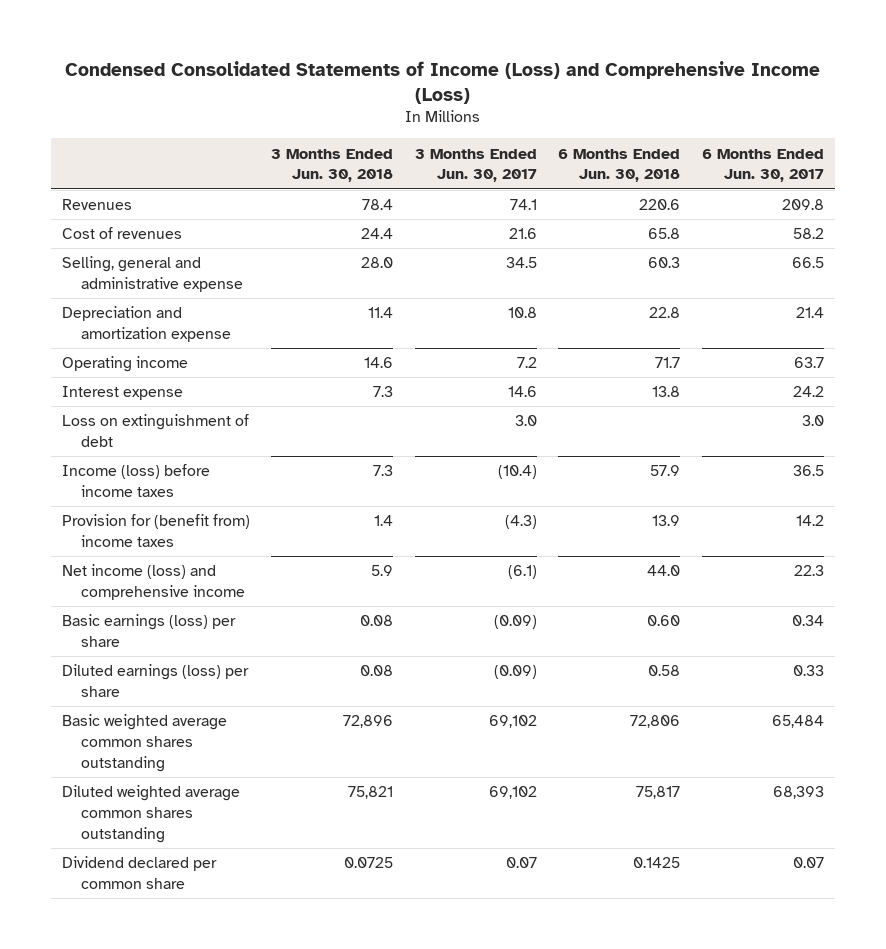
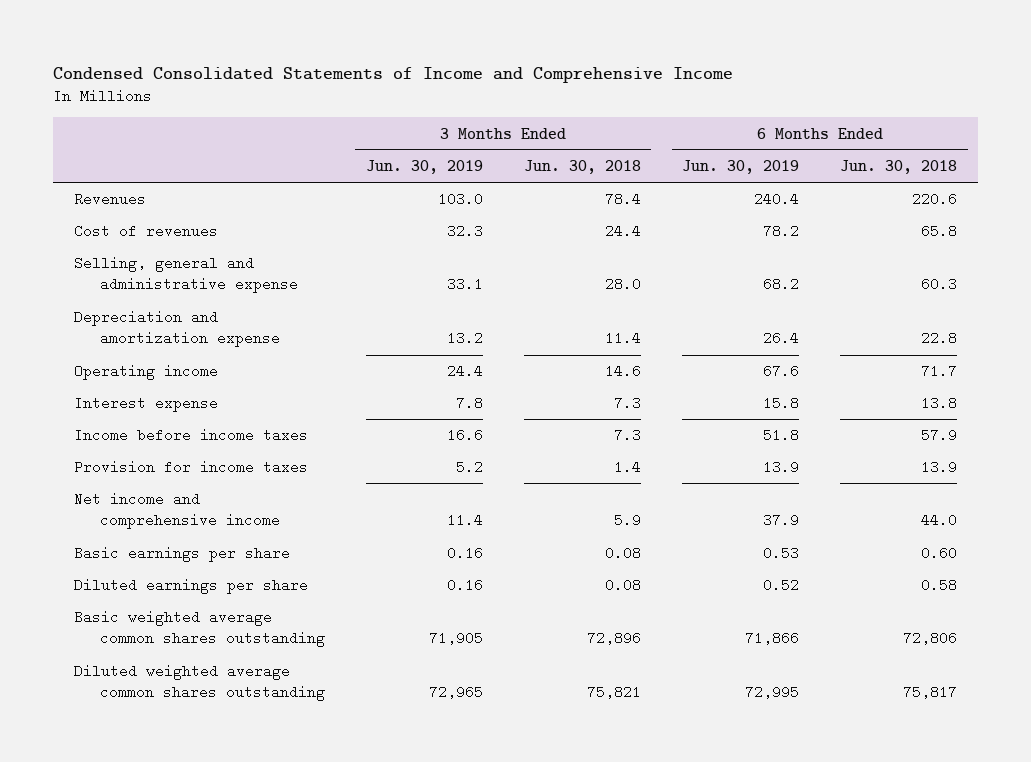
- Condensed Consolidated Statements of Income (Loss) and Comprehensive Income (Loss)
+ Condensed Consolidated Statements of Income and Comprehensive Income
- | 3 Months Ended Jun. 30, 2018 | 3 Months Ended Jun. 30, 2017 | 6 Months Ended Jun. 30, 2018 | 6 Months Ended Jun. 30, 2017
+ | 3 Months Ended Jun. 30, 2019 | 3 Months Ended Jun. 30, 2018 | 6 Months Ended Jun. 30, 2019 | 6 Months Ended Jun. 30, 2018
- Loss on extinguishment of debt | | 3.0 | | 3.0
- Income (loss) before income taxes | 7.3 | (10.4) | 57.9 | 36.5
- Provision for (benefit from) income taxes | 1.4 | (4.3) | 13.9 | 14.2
- Net income (loss) and comprehensive income | 5.9 | (6.1) | 44.0 | 22.3
- Basic earnings (loss) per share | 0.08 | (0.09) | 0.60 | 0.34
- Diluted earnings (loss) per share | 0.08 | (0.09) | 0.58 | 0.33
+ Income before income taxes | 16.6 | 7.3 | 51.8 | 57.9
+ Provision for income taxes | 5.2 | 1.4 | 13.9 | 13.9
+ Net income and comprehensive income | 11.4 | 5.9 | 37.9 | 44.0
+ Basic earnings per share | 0.16 | 0.08 | 0.53 | 0.60
+ Diluted earnings per share | 0.16 | 0.08 | 0.52 | 0.58
- Dividend declared per common share | 0.0725 | 0.07 | 0.1425 | 0.07

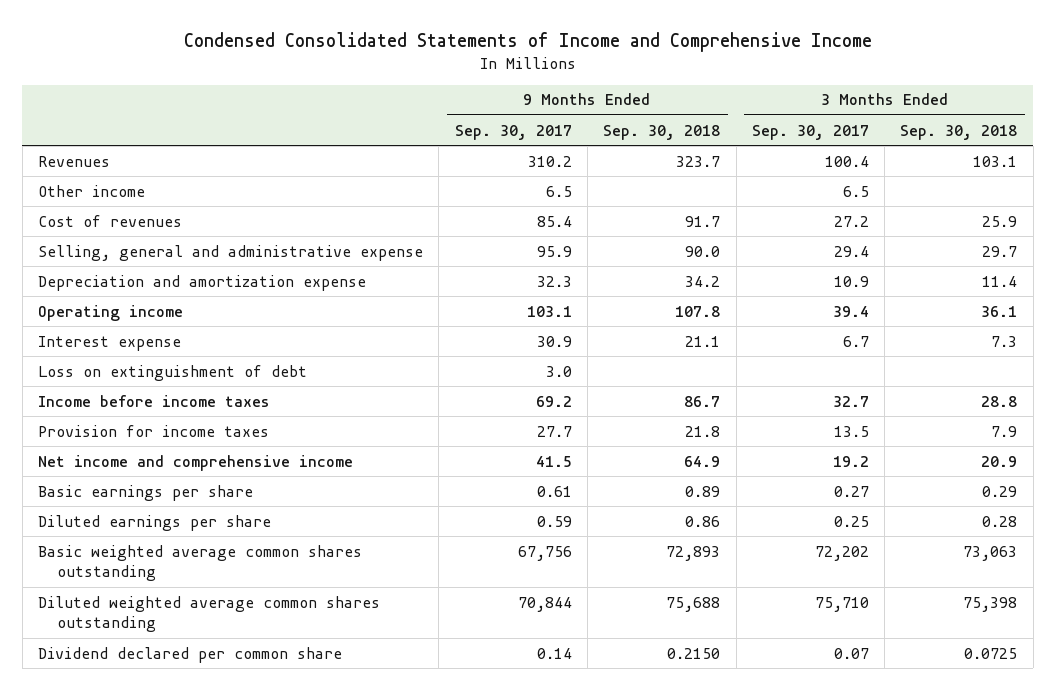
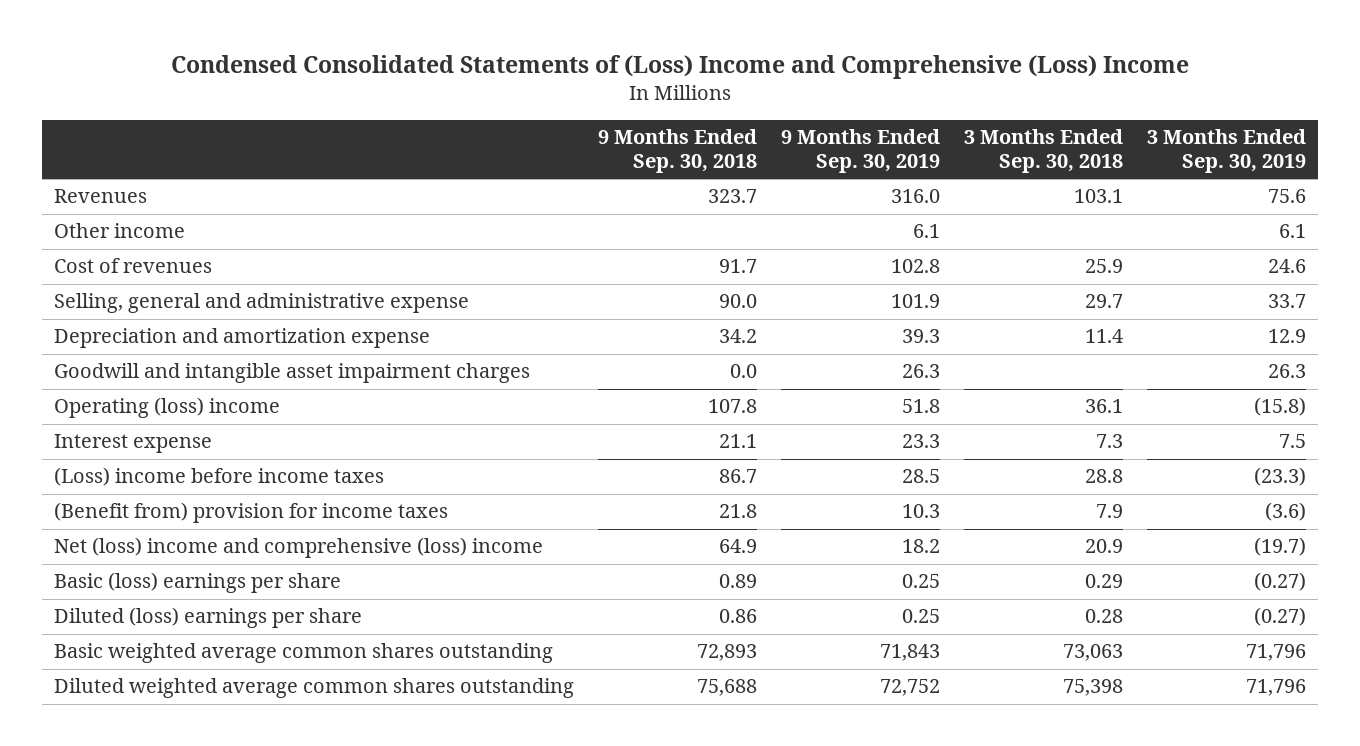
- Condensed Consolidated Statements of Income and Comprehensive Income
+ Condensed Consolidated Statements of (Loss) Income and Comprehensive (Loss) Income
- | 9 Months Ended Sep. 30, 2017 | 9 Months Ended Sep. 30, 2018 | 3 Months Ended Sep. 30, 2017 | 3 Months Ended Sep. 30, 2018
+ | 9 Months Ended Sep. 30, 2018 | 9 Months Ended Sep. 30, 2019 | 3 Months Ended Sep. 30, 2018 | 3 Months Ended Sep. 30, 2019
- Operating income | 103.1 | 107.8 | 39.4 | 36.1
+ Goodwill and intangible asset impairment charges | 0.0 | 26.3 | | 26.3
+ Operating (loss) income | 107.8 | 51.8 | 36.1 | (15.8)
- Loss on extinguishment of debt | 3.0 | | |
- Income before income taxes | 69.2 | 86.7 | 32.7 | 28.8
- Provision for income taxes | 27.7 | 21.8 | 13.5 | 7.9
- Net income and comprehensive income | 41.5 | 64.9 | 19.2 | 20.9
- Basic earnings per share | 0.61 | 0.89 | 0.27 | 0.29
- Diluted earnings per share | 0.59 | 0.86 | 0.25 | 0.28
+ (Loss) income before income taxes | 86.7 | 28.5 | 28.8 | (23.3)
+ (Benefit from) provision for income taxes | 21.8 | 10.3 | 7.9 | (3.6)
+ Net (loss) income and comprehensive (loss) income | 64.9 | 18.2 | 20.9 | (19.7)
+ Basic (loss) earnings per share | 0.89 | 0.25 | 0.29 | (0.27)
+ Diluted (loss) earnings per share | 0.86 | 0.25 | 0.28 | (0.27)
- Dividend declared per common share | 0.14 | 0.2150 | 0.07 | 0.0725

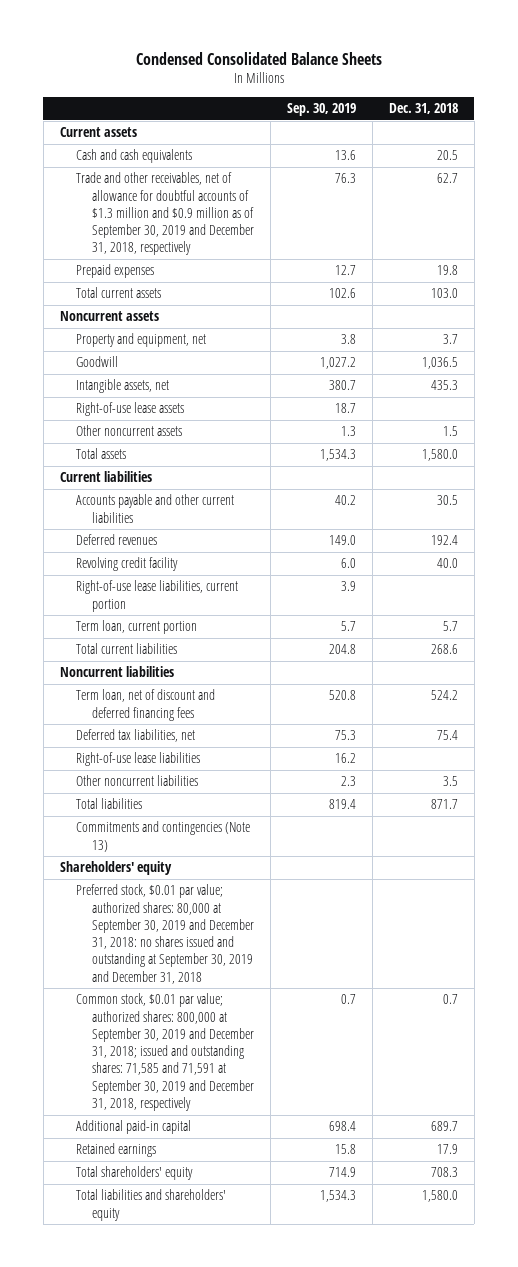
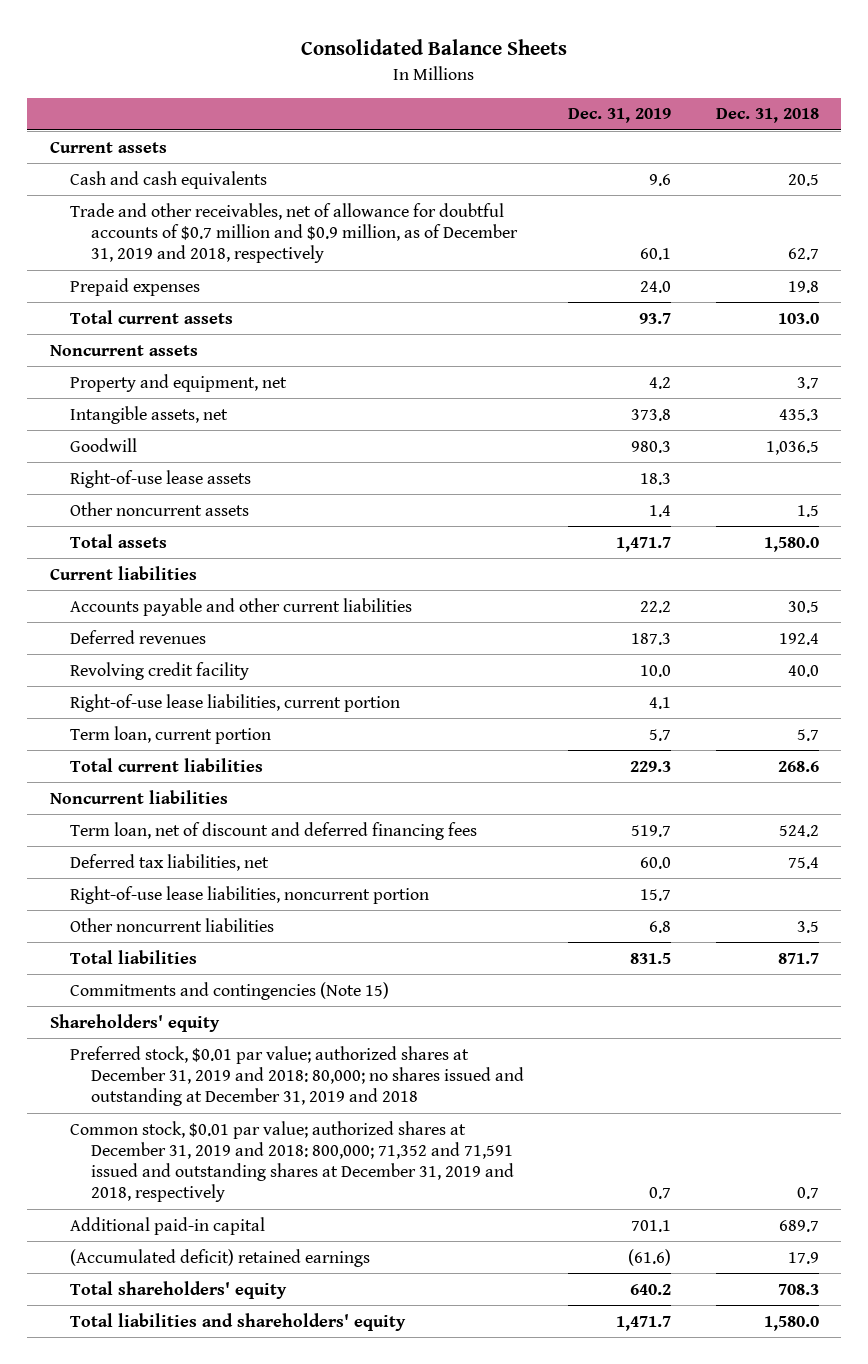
- Condensed Consolidated Balance Sheets
+ Consolidated Balance Sheets
- | Sep. 30, 2019 | Dec. 31, 2018
+ | Dec. 31, 2019 | Dec. 31, 2018
- Trade and other receivables, net of allowance for doubtful accounts of $1.3 million and $0.9 million as of September 30, 2019 and December 31, 2018, respectively | 76.3 | 62.7
+ Trade and other receivables, net of allowance for doubtful accounts of $0.7 million and $0.9 million, as of December 31, 2019 and 2018, respectively | 60.1 | 62.7
moved down: Goodwill | 980.3 | 1,036.5
- Right-of-use lease liabilities | 16.2 |
+ Right-of-use lease liabilities, noncurrent portion | 15.7 |
- Commitments and contingencies (Note 13)
+ Commitments and contingencies (Note 15)
- Preferred stock, $0.01 par value; authorized shares: 80,000 at September 30, 2019 and December 31, 2018: no shares issued and outstanding at September 30, 2019 and December 31, 2018
- Common stock, $0.01 par value; authorized shares: 800,000 at September 30, 2019 and December 31, 2018; issued and outstanding shares: 71,585 and 71,591 at September 30, 2019 and December 31, 2018, respectively | 0.7 | 0.7
+ Preferred stock, $0.01 par value; authorized shares at December 31, 2019 and 2018: 80,000; no shares issued and outstanding at December 31, 2019 and 2018
+ Common stock, $0.01 par value; authorized shares at December 31, 2019 and 2018: 800,000; 71,352 and 71,591 issued and outstanding shares at December 31, 2019 and 2018, respectively | 0.7 | 0.7
- Retained earnings | 15.8 | 17.9
+ (Accumulated deficit) retained earnings | (61.6) | 17.9

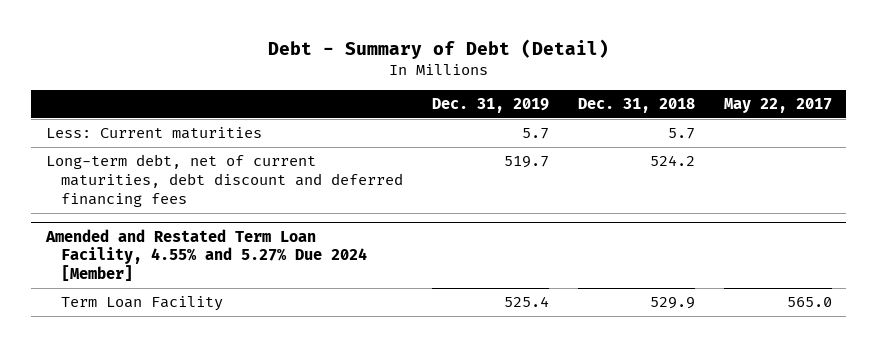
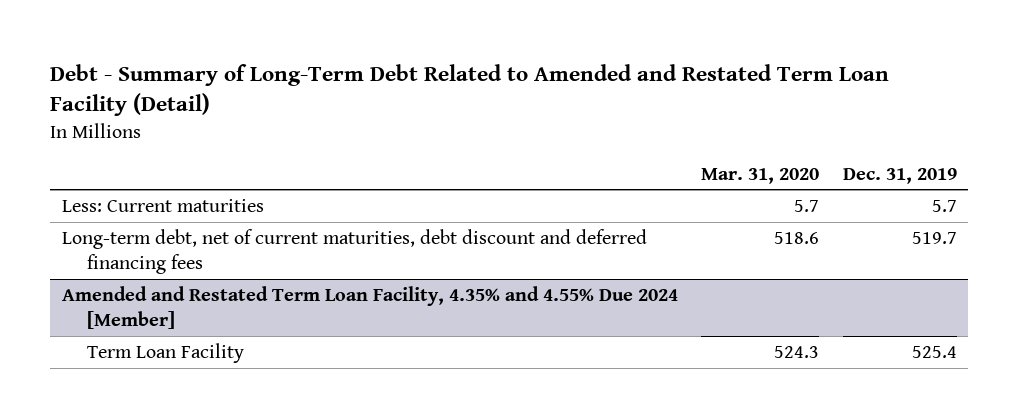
- Debt - Summary of Debt (Detail)
+ Debt - Summary of Long-Term Debt Related to Amended and Restated Term Loan Facility (Detail)
- | Dec. 31, 2019 | Dec. 31, 2018 | May 22, 2017
+ | Mar. 31, 2020 | Dec. 31, 2019
- Amended and Restated Term Loan Facility, 4.55% and 5.27% Due 2024 [Member]
+ Amended and Restated Term Loan Facility, 4.35% and 4.55% Due 2024 [Member]

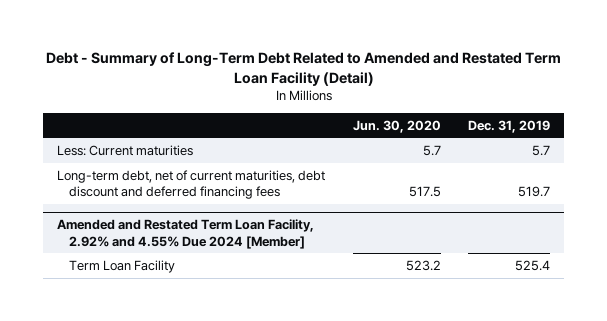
- | Mar. 31, 2020 | Dec. 31, 2019
+ | Jun. 30, 2020 | Dec. 31, 2019
- Amended and Restated Term Loan Facility, 4.35% and 4.55% Due 2024 [Member]
+ Amended and Restated Term Loan Facility, 2.92% and 4.55% Due 2024 [Member]

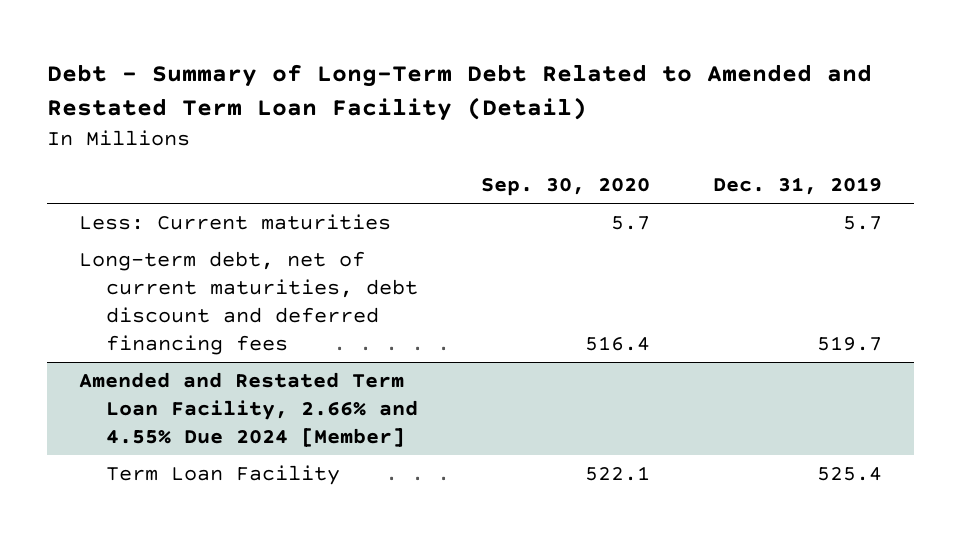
- | Jun. 30, 2020 | Dec. 31, 2019
+ | Sep. 30, 2020 | Dec. 31, 2019
- Amended and Restated Term Loan Facility, 2.92% and 4.55% Due 2024 [Member]
+ Amended and Restated Term Loan Facility, 2.66% and 4.55% Due 2024 [Member]

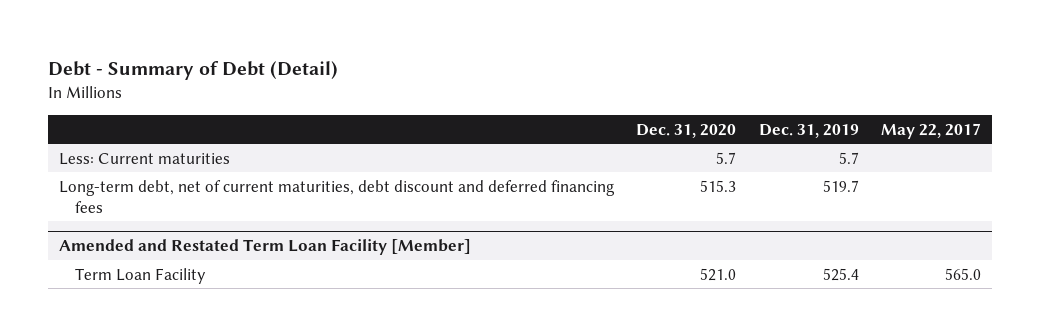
- Debt - Summary of Long-Term Debt Related to Amended and Restated Term Loan Facility (Detail)
+ Debt - Summary of Debt (Detail)
- | Sep. 30, 2020 | Dec. 31, 2019
+ | Dec. 31, 2020 | Dec. 31, 2019 | May 22, 2017
- Amended and Restated Term Loan Facility, 2.66% and 4.55% Due 2024 [Member]
+ Amended and Restated Term Loan Facility [Member]

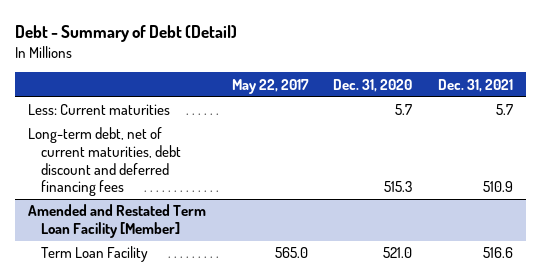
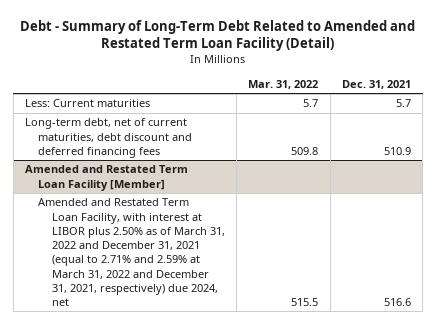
- Debt - Summary of Debt (Detail)
+ Debt - Summary of Long-Term Debt Related to Amended and Restated Term Loan Facility (Detail)
- | May 22, 2017 | Dec. 31, 2020 | Dec. 31, 2021
+ | Mar. 31, 2022 | Dec. 31, 2021
@ Amended and Restated Term Loan Facility [Member]
- Term Loan Facility | 565.0 | 521.0 | 516.6
+ Amended and Restated Term Loan Facility, with interest at LIBOR plus 2.50% as of March 31, 2022 and December 31, 2021 (equal to 2.71% and 2.59% at March 31, 2022 and December 31, 2021, respectively) due 2024, net | 515.5 | 516.6

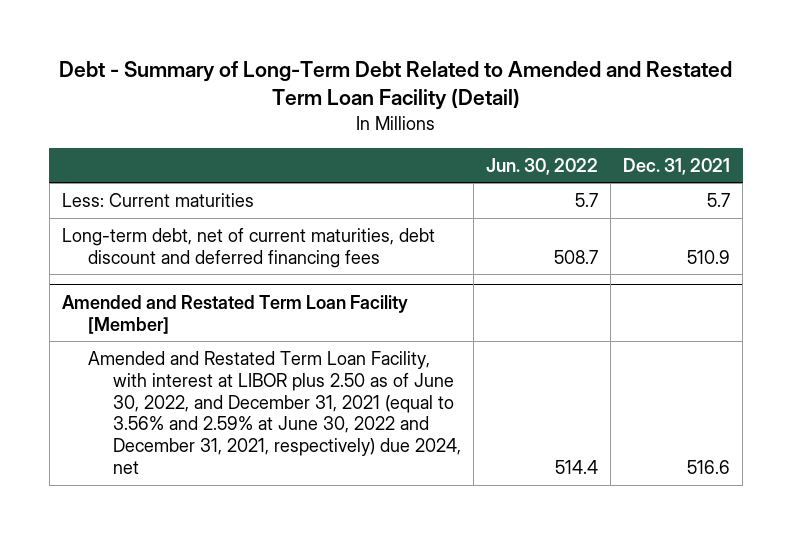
- | Mar. 31, 2022 | Dec. 31, 2021
+ | Jun. 30, 2022 | Dec. 31, 2021
@ Amended and Restated Term Loan Facility [Member]
- Amended and Restated Term Loan Facility, with interest at LIBOR plus 2.50% as of March 31, 2022 and December 31, 2021 (equal to 2.71% and 2.59% at March 31, 2022 and December 31, 2021, respectively) due 2024, net | 515.5 | 516.6
+ Amended and Restated Term Loan Facility, with interest at LIBOR plus 2.50 as of June 30, 2022, and December 31, 2021 (equal to 3.56% and 2.59% at June 30, 2022 and December 31, 2021, respectively) due 2024, net | 514.4 | 516.6

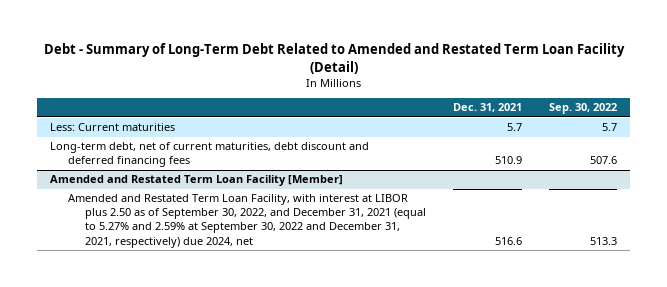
- | Jun. 30, 2022 | Dec. 31, 2021
+ | Dec. 31, 2021 | Sep. 30, 2022
@ Amended and Restated Term Loan Facility [Member]
- Amended and Restated Term Loan Facility, with interest at LIBOR plus 2.50 as of June 30, 2022, and December 31, 2021 (equal to 3.56% and 2.59% at June 30, 2022 and December 31, 2021, respectively) due 2024, net | 514.4 | 516.6
+ Amended and Restated Term Loan Facility, with interest at LIBOR plus 2.50 as of September 30, 2022, and December 31, 2021 (equal to 5.27% and 2.59% at September 30, 2022 and December 31, 2021, respectively) due 2024, net | 516.6 | 513.3

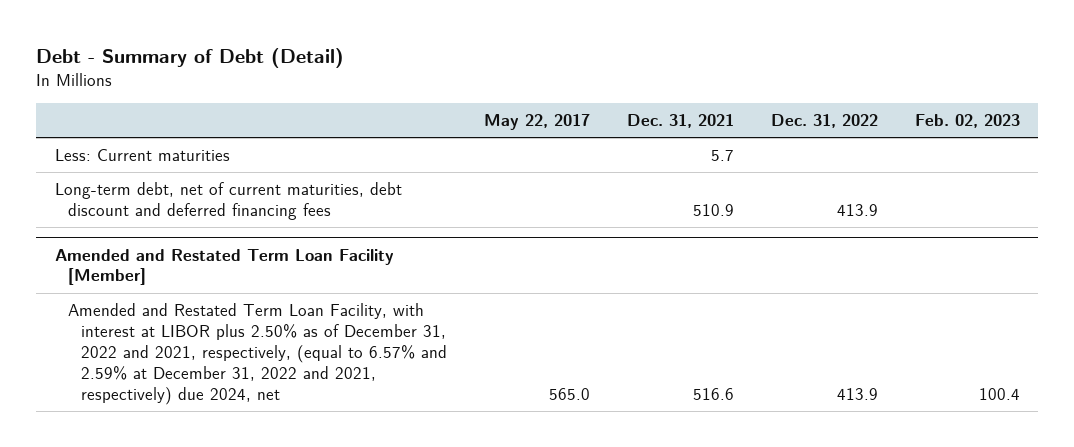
- Debt - Summary of Long-Term Debt Related to Amended and Restated Term Loan Facility (Detail)
+ Debt - Summary of Debt (Detail)
- | Dec. 31, 2021 | Sep. 30, 2022
+ | May 22, 2017 | Dec. 31, 2021 | Dec. 31, 2022 | Feb. 02, 2023
@ Amended and Restated Term Loan Facility [Member]
- Amended and Restated Term Loan Facility, with interest at LIBOR plus 2.50 as of September 30, 2022, and December 31, 2021 (equal to 5.27% and 2.59% at September 30, 2022 and December 31, 2021, respectively) due 2024, net | 516.6 | 513.3
+ Amended and Restated Term Loan Facility, with interest at LIBOR plus 2.50% as of December 31, 2022 and 2021, respectively, (equal to 6.57% and 2.59% at December 31, 2022 and 2021, respectively) due 2024, net | 565.0 | 516.6 | 413.9 | 100.4

